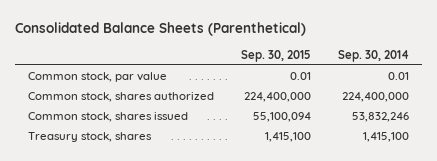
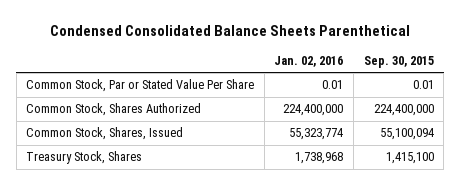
- Consolidated Balance Sheets (Parenthetical)
+ Condensed Consolidated Balance Sheets Parenthetical
- | Sep. 30, 2015 | Sep. 30, 2014
+ | Jan. 02, 2016 | Sep. 30, 2015
- Common stock, par value | 0.01 | 0.01
- Common stock, shares authorized | 224,400,000 | 224,400,000
- Common stock, shares issued | 55,100,094 | 53,832,246
- Treasury stock, shares | 1,415,100 | 1,415,100
+ Common Stock, Par or Stated Value Per Share | 0.01 | 0.01
+ Common Stock, Shares Authorized | 224,400,000 | 224,400,000
+ Common Stock, Shares, Issued | 55,323,774 | 55,100,094
+ Treasury Stock, Shares | 1,738,968 | 1,415,100

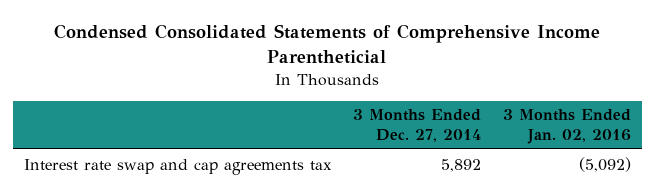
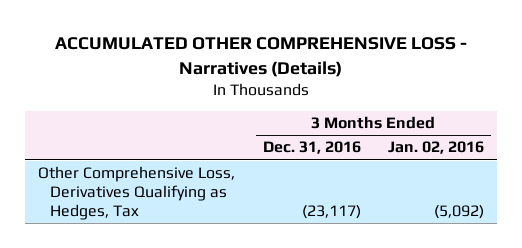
- Condensed Consolidated Statements of Comprehensive Income Parentheticial
+ ACCUMULATED OTHER COMPREHENSIVE LOSS - Narratives (Details)
- | 3 Months Ended Dec. 27, 2014 | 3 Months Ended Jan. 02, 2016
+ | 3 Months Ended Dec. 31, 2016 | 3 Months Ended Jan. 02, 2016
- Interest rate swap and cap agreements tax | 5,892 | (5,092)
+ Other Comprehensive Loss, Derivatives Qualifying as Hedges, Tax | (23,117) | (5,092)

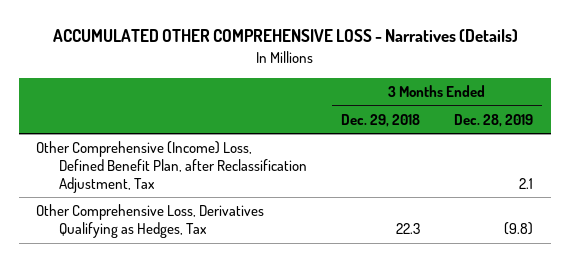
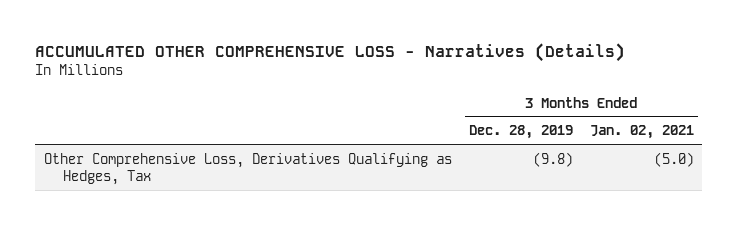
- | 3 Months Ended Dec. 29, 2018 | 3 Months Ended Dec. 28, 2019
+ | 3 Months Ended Dec. 28, 2019 | 3 Months Ended Jan. 02, 2021
- Other Comprehensive (Income) Loss, Defined Benefit Plan, after Reclassification Adjustment, Tax | | 2.1

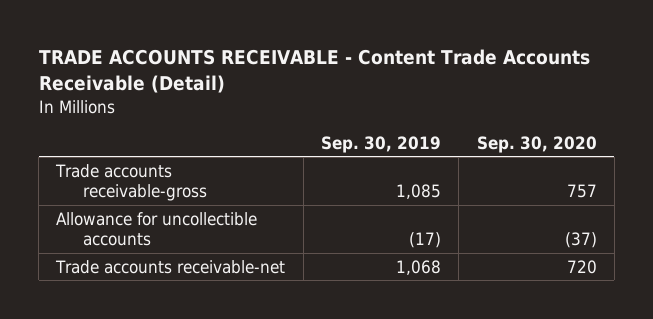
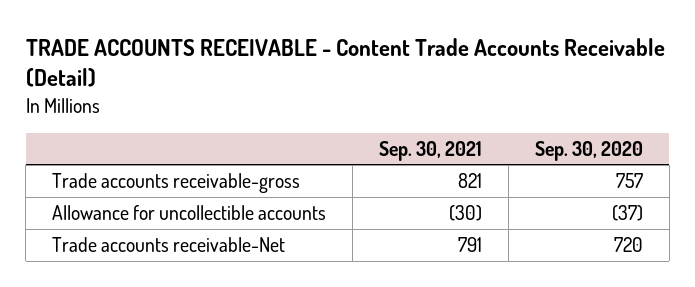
- | Sep. 30, 2019 | Sep. 30, 2020
+ | Sep. 30, 2021 | Sep. 30, 2020
- Trade accounts receivable-net | 1,068 | 720
+ Trade accounts receivable-Net | 791 | 720

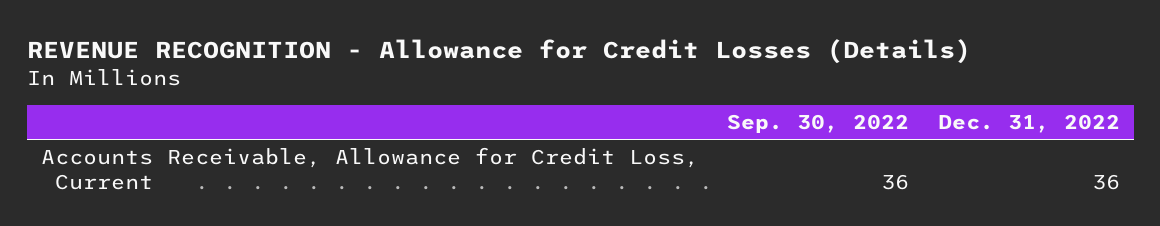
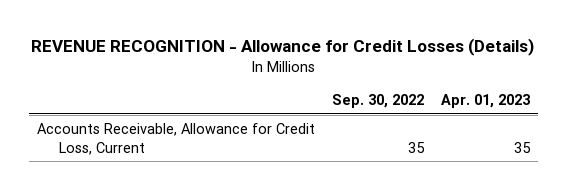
- | Sep. 30, 2022 | Dec. 31, 2022
+ | Sep. 30, 2022 | Apr. 01, 2023
- Accounts Receivable, Allowance for Credit Loss, Current | 36 | 36
+ Accounts Receivable, Allowance for Credit Loss, Current | 35 | 35

